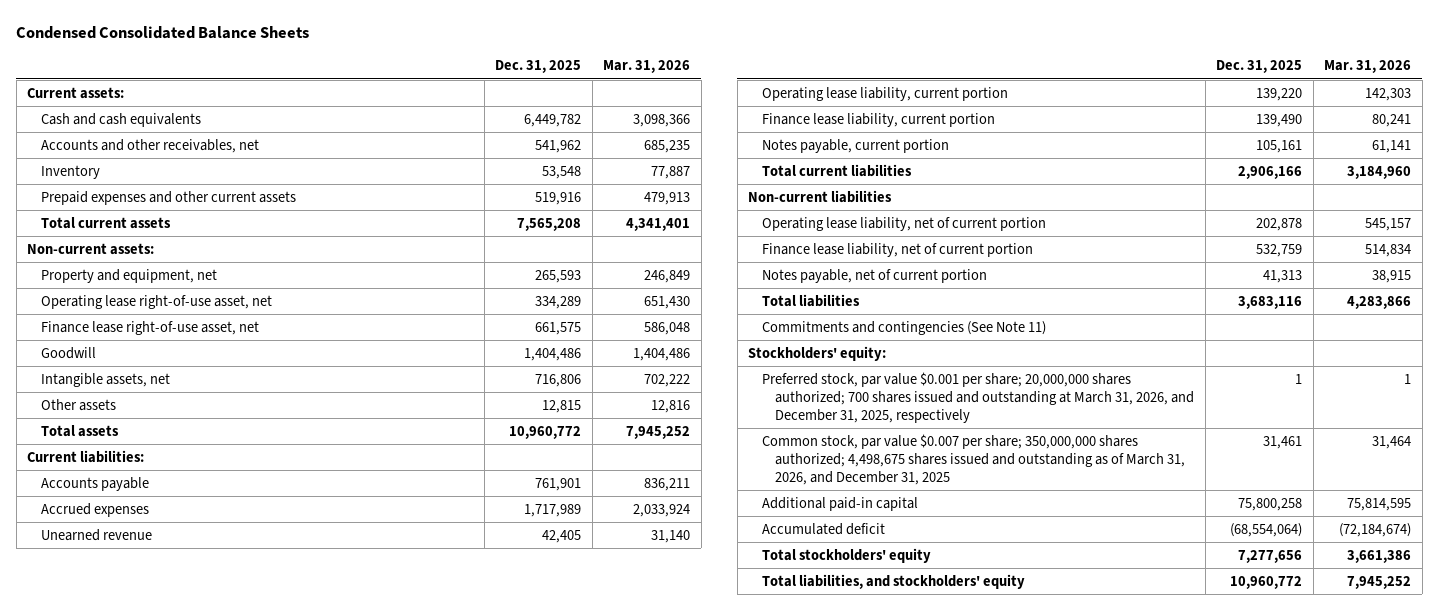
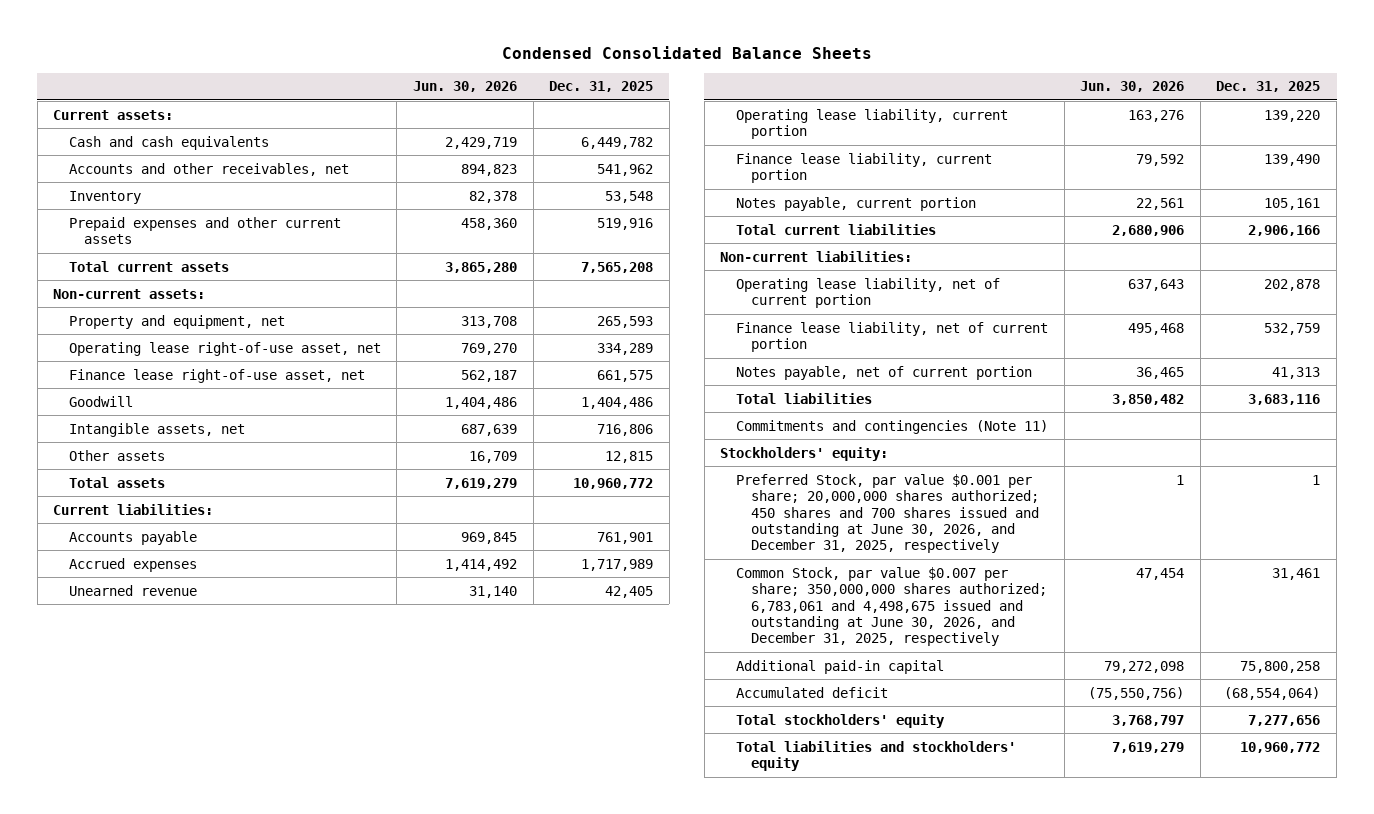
- | Dec. 31, 2025 | Mar. 31, 2026
+ | Jun. 30, 2026 | Dec. 31, 2025
- Non-current liabilities
+ Non-current liabilities:
- Commitments and contingencies (See Note 11)
+ Commitments and contingencies (Note 11)
- Preferred stock, par value $0.001 per share; 20,000,000 shares authorized; 700 shares issued and outstanding at March 31, 2026, and December 31, 2025, respectively | 1 | 1
- Common stock, par value $0.007 per share; 350,000,000 shares authorized; 4,498,675 shares issued and outstanding as of March 31, 2026, and December 31, 2025 | 31,461 | 31,464
+ Preferred Stock, par value $0.001 per share; 20,000,000 shares authorized; 450 shares and 700 shares issued and outstanding at June 30, 2026, and December 31, 2025, respectively | 1 | 1
+ Common Stock, par value $0.007 per share; 350,000,000 shares authorized; 6,783,061 and 4,498,675 issued and outstanding at June 30, 2026, and December 31, 2025, respectively | 47,454 | 31,461
- Total liabilities, and stockholders' equity | 10,960,772 | 7,945,252
+ Total liabilities and stockholders' equity | 7,619,279 | 10,960,772

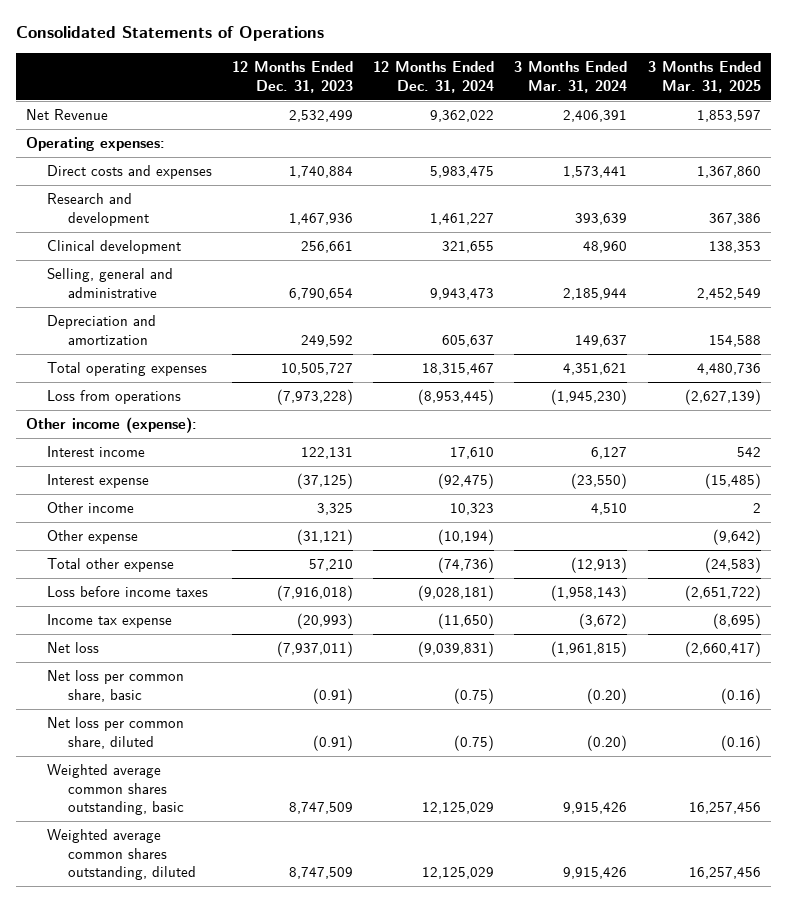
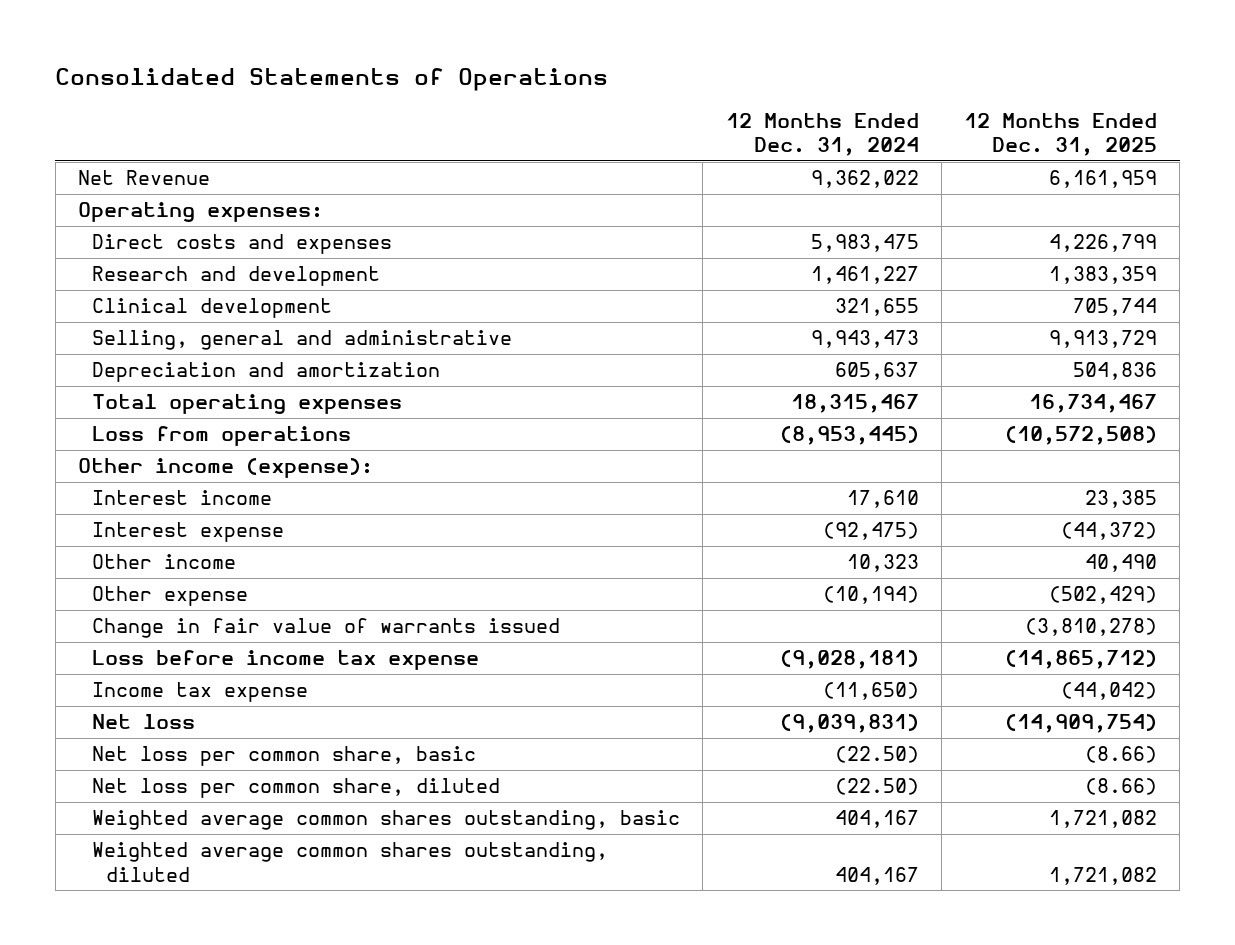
- | 12 Months Ended Dec. 31, 2023 | 12 Months Ended Dec. 31, 2024 | 3 Months Ended Mar. 31, 2024 | 3 Months Ended Mar. 31, 2025
+ | 12 Months Ended Dec. 31, 2024 | 12 Months Ended Dec. 31, 2025
- Total other expense | 57,210 | (74,736) | (12,913) | (24,583)
- Loss before income taxes | (7,916,018) | (9,028,181) | (1,958,143) | (2,651,722)
+ Change in fair value of warrants issued | | (3,810,278)
+ Loss before income tax expense | (9,028,181) | (14,865,712)
- Net loss per common share, basic | (0.91) | (0.75) | (0.20) | (0.16)
- Net loss per common share, diluted | (0.91) | (0.75) | (0.20) | (0.16)
- Weighted average common shares outstanding, basic | 8,747,509 | 12,125,029 | 9,915,426 | 16,257,456
- Weighted average common shares outstanding, diluted | 8,747,509 | 12,125,029 | 9,915,426 | 16,257,456
+ Net loss per common share, basic | (22.50) | (8.66)
+ Net loss per common share, diluted | (22.50) | (8.66)
+ Weighted average common shares outstanding, basic | 404,167 | 1,721,082
+ Weighted average common shares outstanding, diluted | 404,167 | 1,721,082

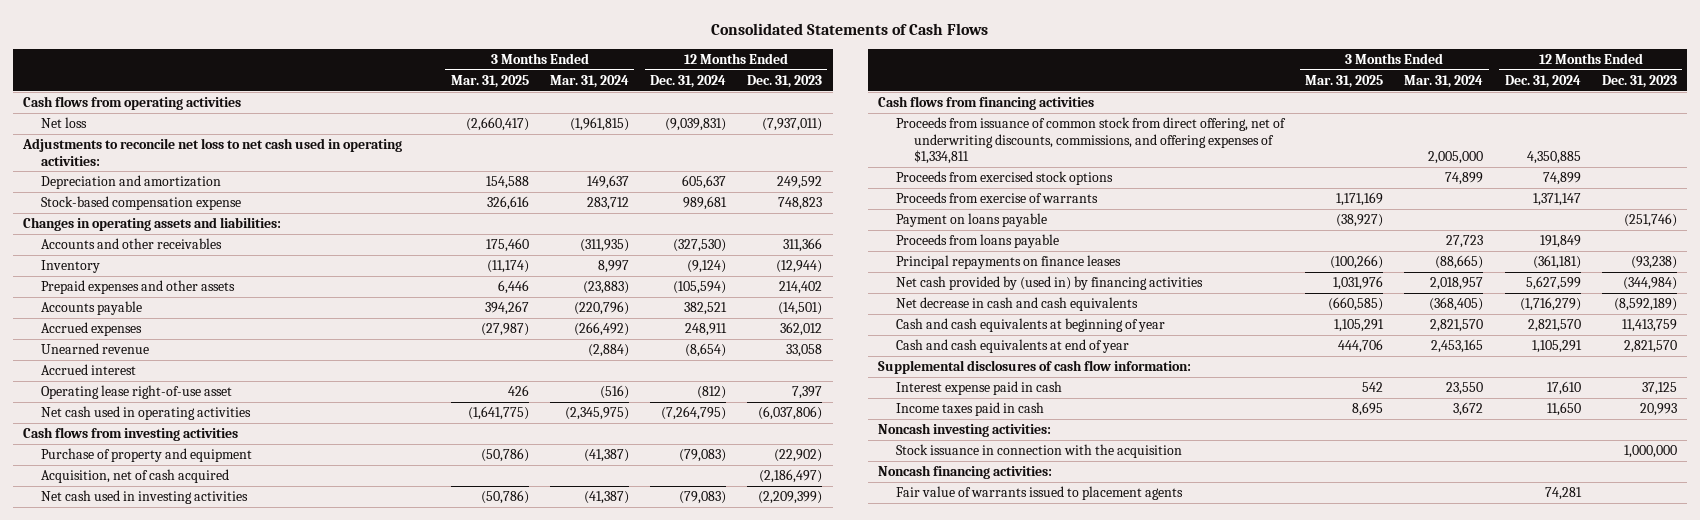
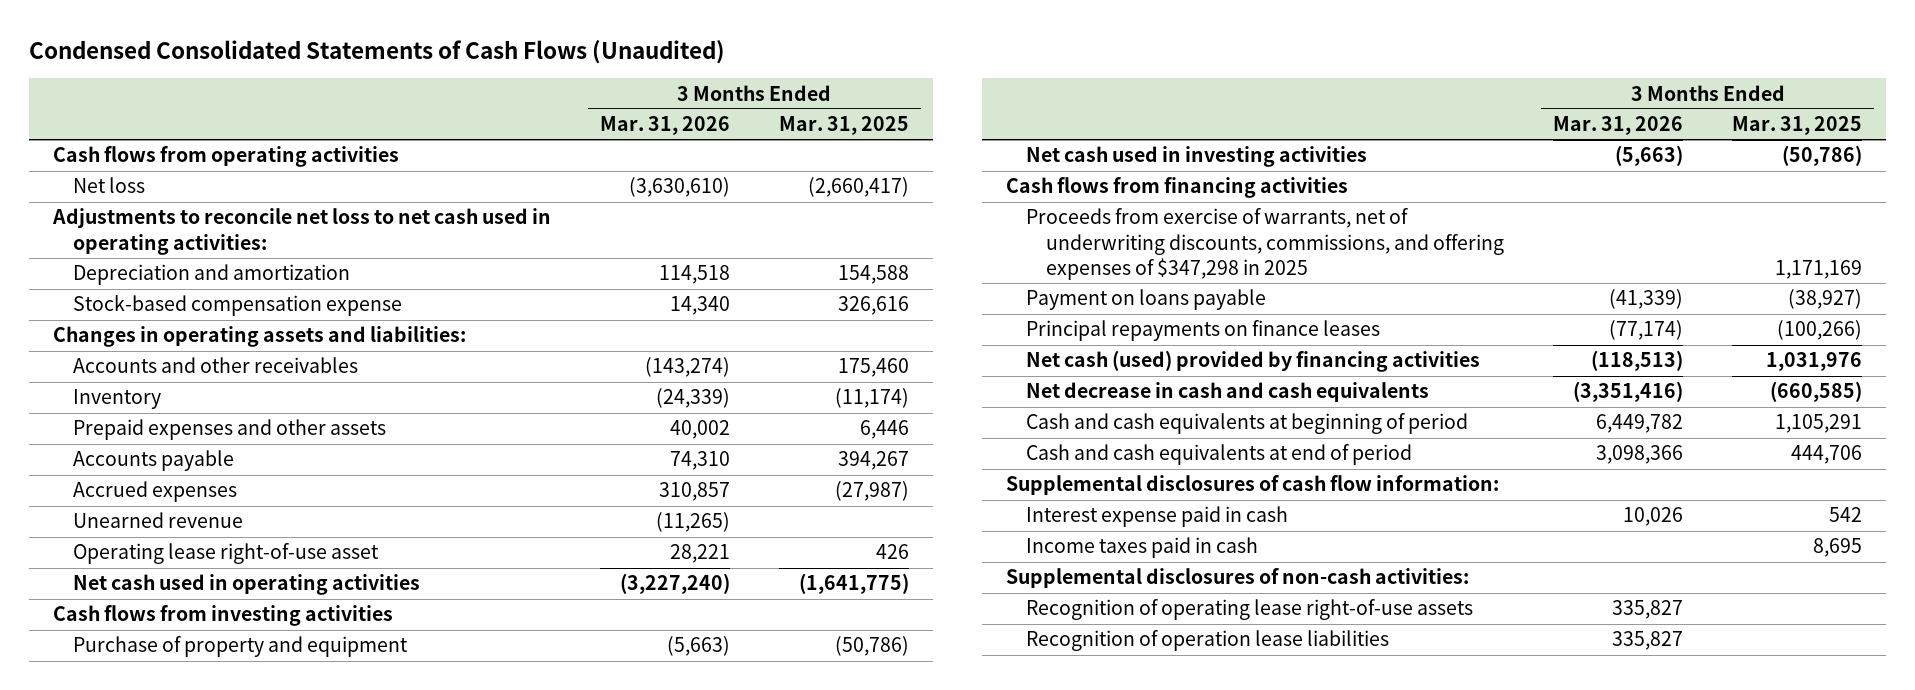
- Consolidated Statements of Cash Flows
+ Condensed Consolidated Statements of Cash Flows (Unaudited)
- | 3 Months Ended Mar. 31, 2025 | 3 Months Ended Mar. 31, 2024 | 12 Months Ended Dec. 31, 2024 | 12 Months Ended Dec. 31, 2023
+ | 3 Months Ended Mar. 31, 2026 | 3 Months Ended Mar. 31, 2025
- Accrued interest
- Acquisition, net of cash acquired | | | | (2,186,497)
- Proceeds from issuance of common stock from direct offering, net of underwriting discounts, commissions, and offering expenses of $1,334,811 | | 2,005,000 | 4,350,885 |
- Proceeds from exercised stock options | | 74,899 | 74,899 |
- Proceeds from exercise of warrants | 1,171,169 | | 1,371,147 |
+ Proceeds from exercise of warrants, net of underwriting discounts, commissions, and offering expenses of $347,298 in 2025 | | 1,171,169
- Proceeds from loans payable | | 27,723 | 191,849 |
- Net cash provided by (used in) by financing activities | 1,031,976 | 2,018,957 | 5,627,599 | (344,984)
+ Net cash (used) provided by financing activities | (118,513) | 1,031,976
- Cash and cash equivalents at beginning of year | 1,105,291 | 2,821,570 | 2,821,570 | 11,413,759
- Cash and cash equivalents at end of year | 444,706 | 2,453,165 | 1,105,291 | 2,821,570
+ Cash and cash equivalents at beginning of period | 6,449,782 | 1,105,291
+ Cash and cash equivalents at end of period | 3,098,366 | 444,706
- Noncash investing activities:
- Stock issuance in connection with the acquisition | | | | 1,000,000
- Noncash financing activities:
- Fair value of warrants issued to placement agents | | | 74,281 |
+ Supplemental disclosures of non-cash activities:
+ Recognition of operating lease right-of-use assets | 335,827 |
+ Recognition of operation lease liabilities | 335,827 |

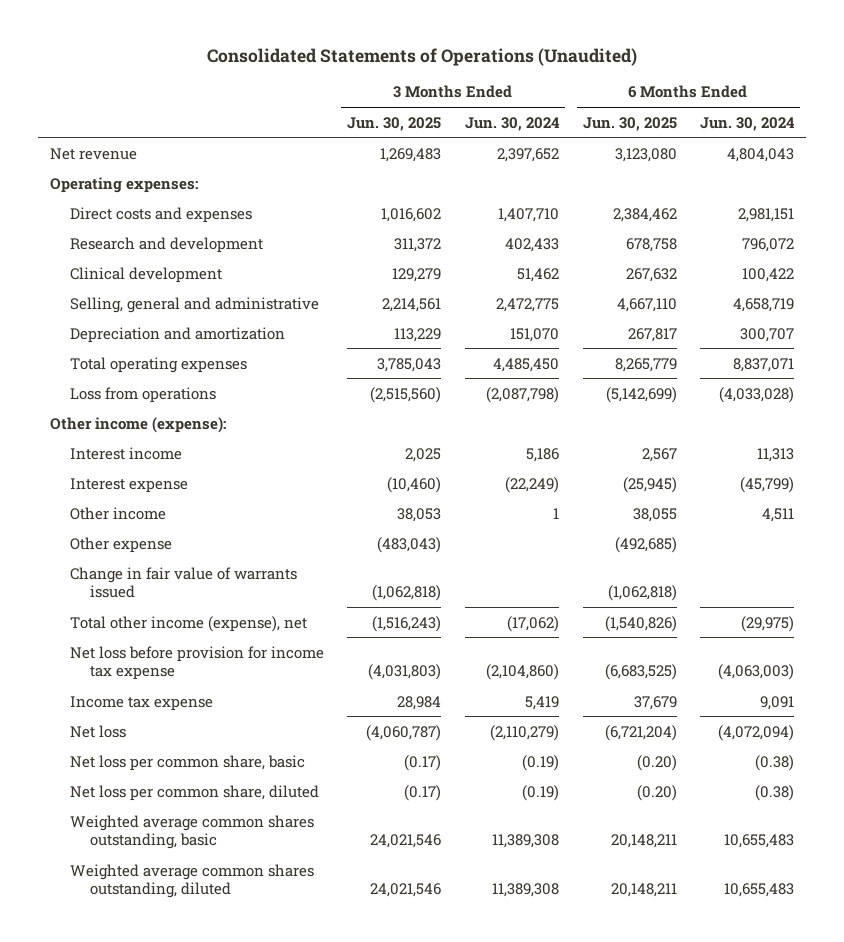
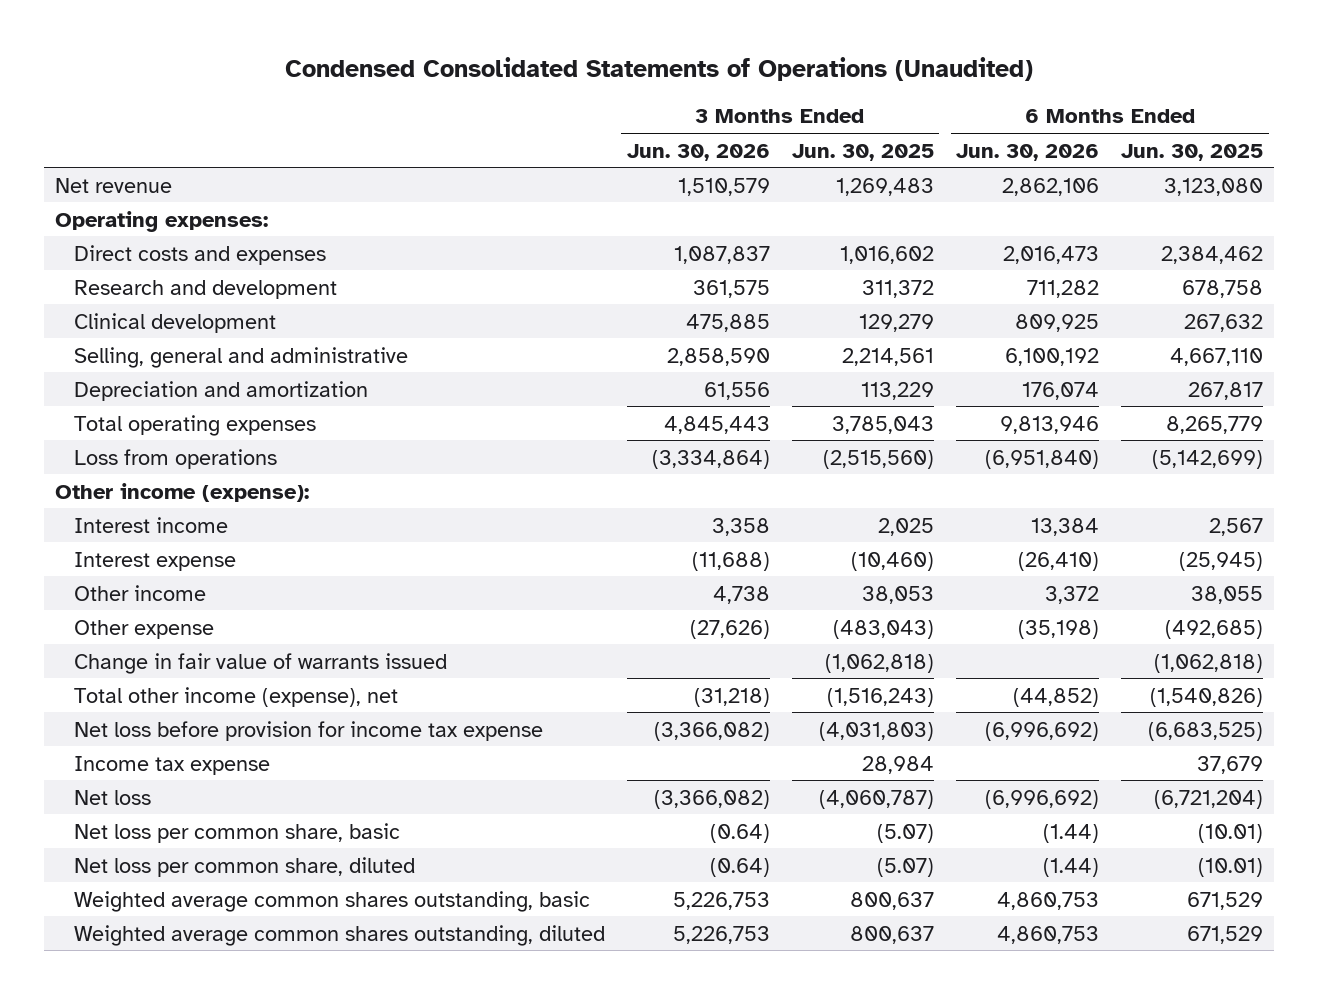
- Consolidated Statements of Operations (Unaudited)
+ Condensed Consolidated Statements of Operations (Unaudited)
- | 3 Months Ended Jun. 30, 2025 | 3 Months Ended Jun. 30, 2024 | 6 Months Ended Jun. 30, 2025 | 6 Months Ended Jun. 30, 2024
+ | 3 Months Ended Jun. 30, 2026 | 3 Months Ended Jun. 30, 2025 | 6 Months Ended Jun. 30, 2026 | 6 Months Ended Jun. 30, 2025
- Net loss per common share, basic | (0.17) | (0.19) | (0.20) | (0.38)
- Net loss per common share, diluted | (0.17) | (0.19) | (0.20) | (0.38)
- Weighted average common shares outstanding, basic | 24,021,546 | 11,389,308 | 20,148,211 | 10,655,483
- Weighted average common shares outstanding, diluted | 24,021,546 | 11,389,308 | 20,148,211 | 10,655,483
+ Net loss per common share, basic | (0.64) | (5.07) | (1.44) | (10.01)
+ Net loss per common share, diluted | (0.64) | (5.07) | (1.44) | (10.01)
+ Weighted average common shares outstanding, basic | 5,226,753 | 800,637 | 4,860,753 | 671,529
+ Weighted average common shares outstanding, diluted | 5,226,753 | 800,637 | 4,860,753 | 671,529

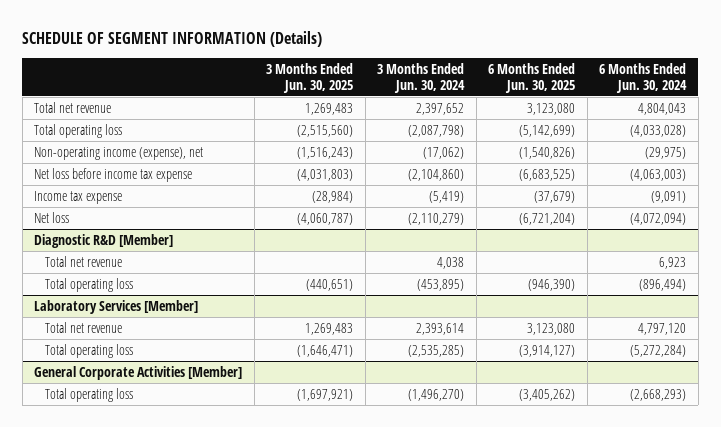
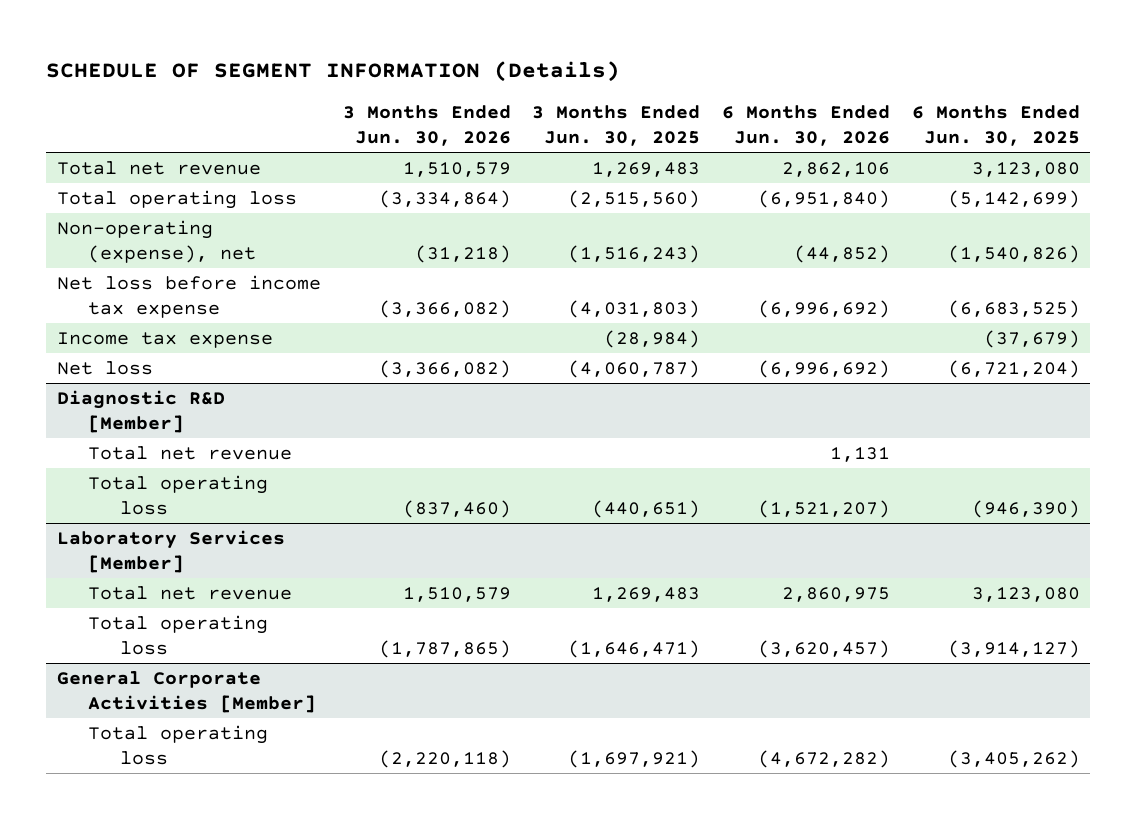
- | 3 Months Ended Jun. 30, 2025 | 3 Months Ended Jun. 30, 2024 | 6 Months Ended Jun. 30, 2025 | 6 Months Ended Jun. 30, 2024
+ | 3 Months Ended Jun. 30, 2026 | 3 Months Ended Jun. 30, 2025 | 6 Months Ended Jun. 30, 2026 | 6 Months Ended Jun. 30, 2025
- Non-operating income (expense), net | (1,516,243) | (17,062) | (1,540,826) | (29,975)
+ Non-operating (expense), net | (31,218) | (1,516,243) | (44,852) | (1,540,826)

